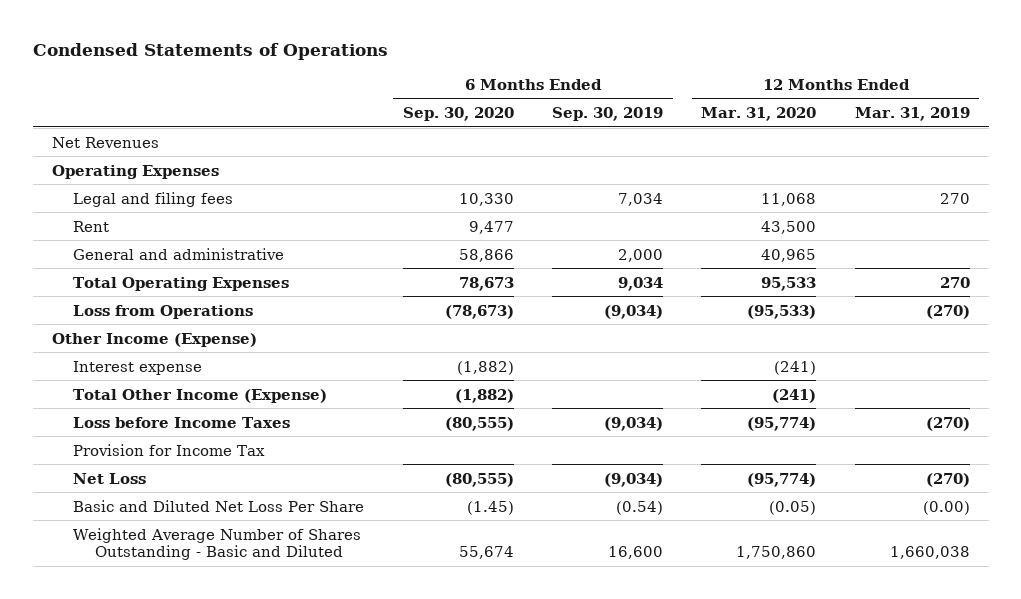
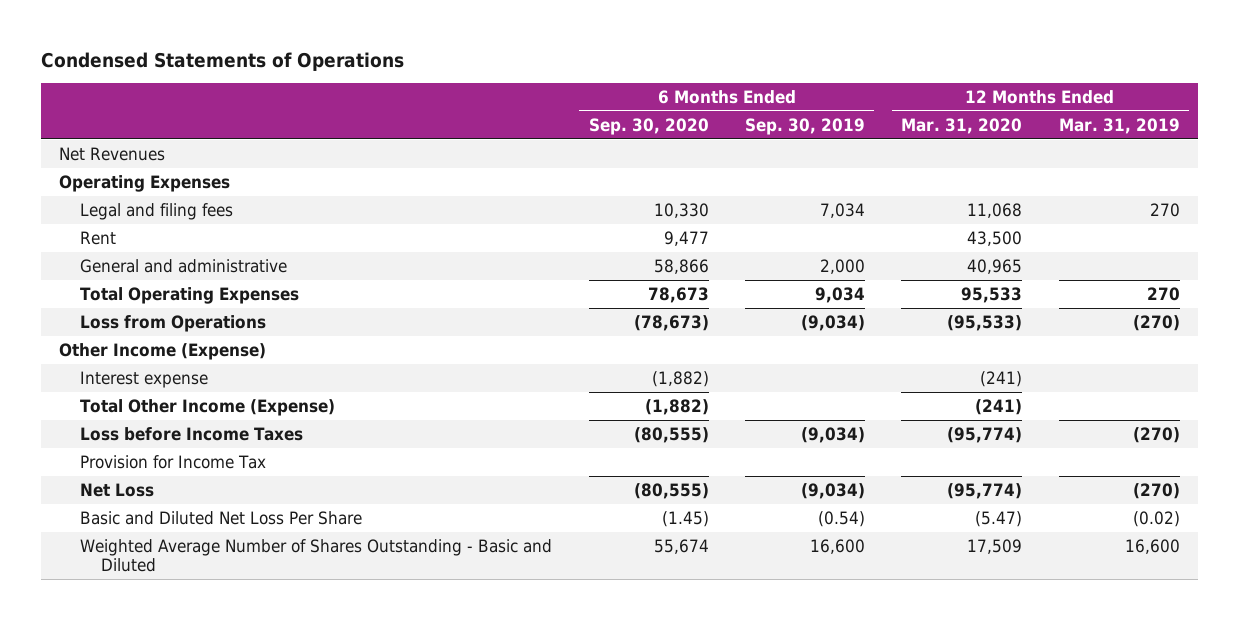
- Basic and Diluted Net Loss Per Share | (1.45) | (0.54) | (0.05) | (0.00)
- Weighted Average Number of Shares Outstanding - Basic and Diluted | 55,674 | 16,600 | 1,750,860 | 1,660,038
+ Basic and Diluted Net Loss Per Share | (1.45) | (0.54) | (5.47) | (0.02)
+ Weighted Average Number of Shares Outstanding - Basic and Diluted | 55,674 | 16,600 | 17,509 | 16,600

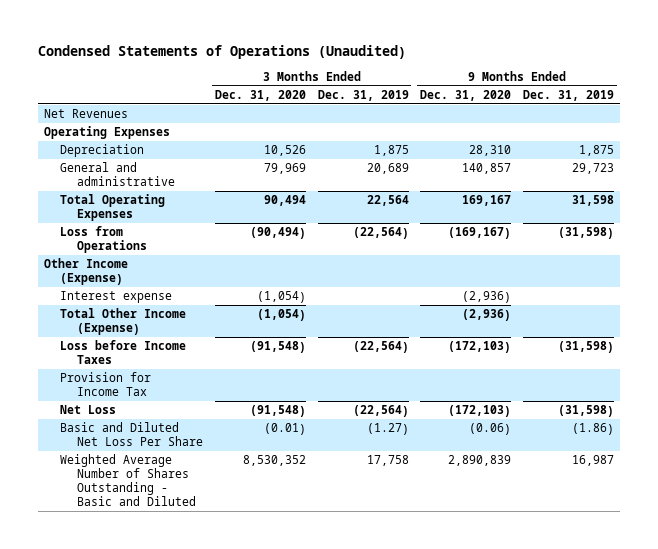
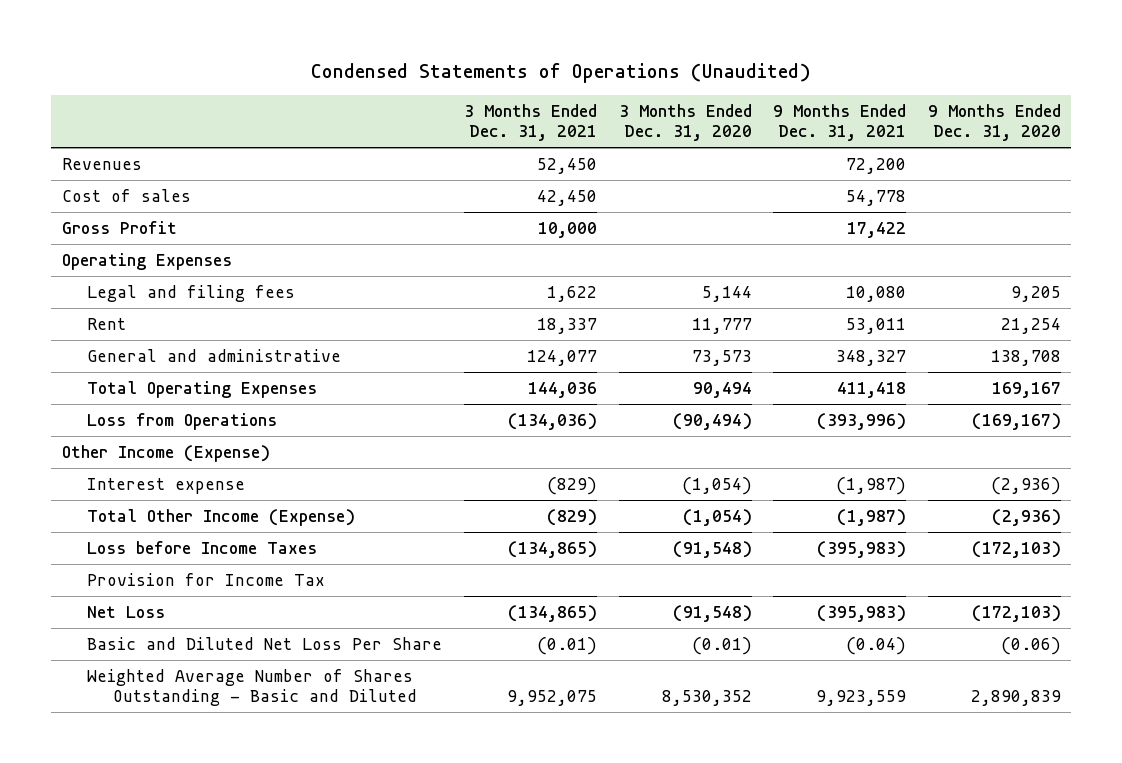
- | 3 Months Ended Dec. 31, 2020 | 3 Months Ended Dec. 31, 2019 | 9 Months Ended Dec. 31, 2020 | 9 Months Ended Dec. 31, 2019
+ | 3 Months Ended Dec. 31, 2021 | 3 Months Ended Dec. 31, 2020 | 9 Months Ended Dec. 31, 2021 | 9 Months Ended Dec. 31, 2020
- Net Revenues
+ Revenues | 52,450 | | 72,200 |
+ Cost of sales | 42,450 | | 54,778 |
+ Gross Profit | 10,000 | | 17,422 |
- Depreciation | 10,526 | 1,875 | 28,310 | 1,875
- General and administrative | 79,969 | 20,689 | 140,857 | 29,723
+ Legal and filing fees | 1,622 | 5,144 | 10,080 | 9,205
+ Rent | 18,337 | 11,777 | 53,011 | 21,254
+ General and administrative | 124,077 | 73,573 | 348,327 | 138,708

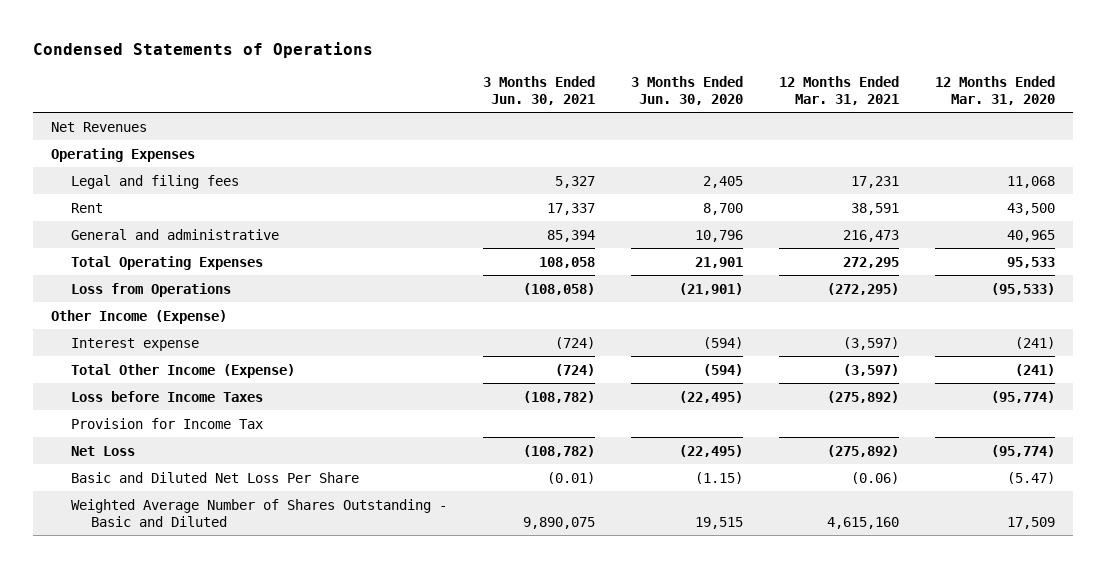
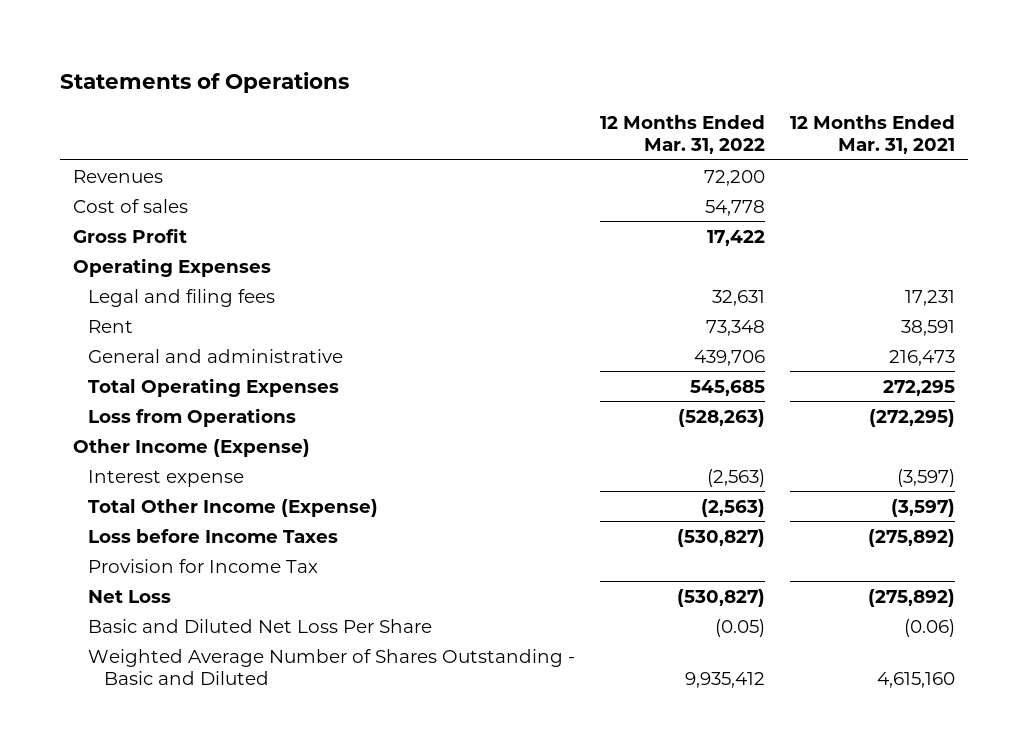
- Condensed Statements of Operations
+ Statements of Operations
- | 3 Months Ended Jun. 30, 2021 | 3 Months Ended Jun. 30, 2020 | 12 Months Ended Mar. 31, 2021 | 12 Months Ended Mar. 31, 2020
+ | 12 Months Ended Mar. 31, 2022 | 12 Months Ended Mar. 31, 2021
- Net Revenues
+ Revenues | 72,200 |
+ Cost of sales | 54,778 |
+ Gross Profit | 17,422 |

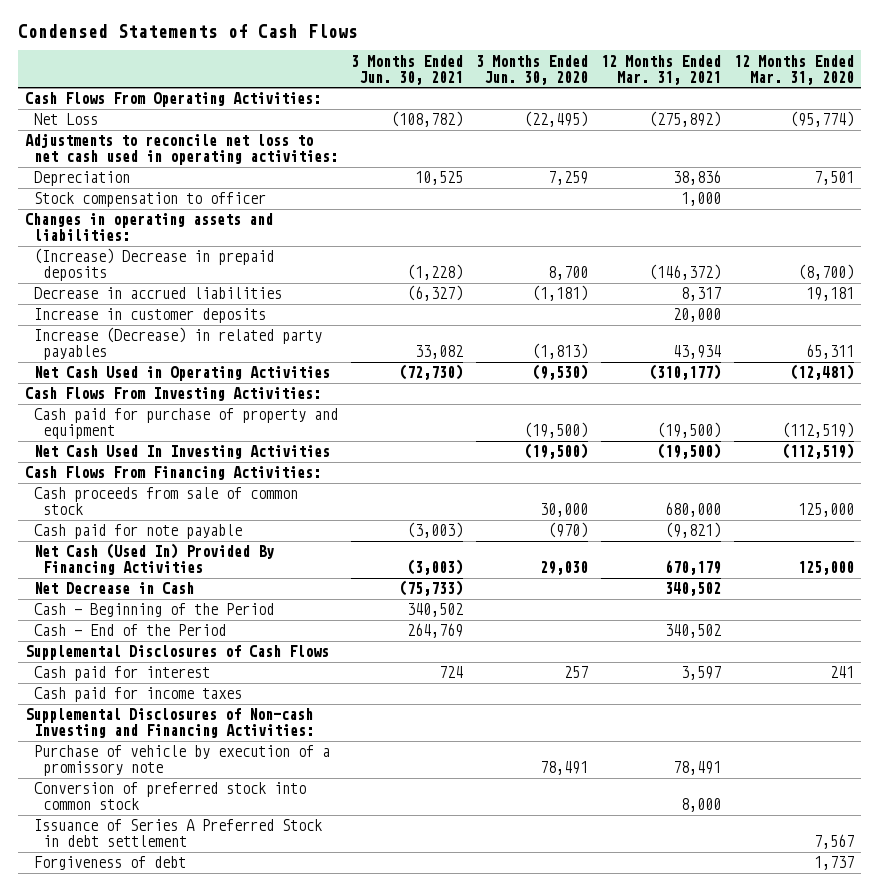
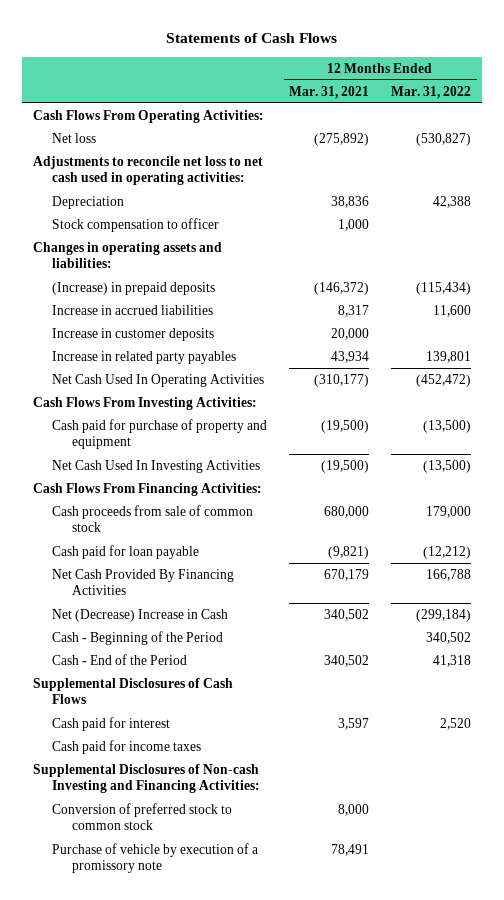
- Condensed Statements of Cash Flows
+ Statements of Cash Flows
- | 3 Months Ended Jun. 30, 2021 | 3 Months Ended Jun. 30, 2020 | 12 Months Ended Mar. 31, 2021 | 12 Months Ended Mar. 31, 2020
+ | 12 Months Ended Mar. 31, 2021 | 12 Months Ended Mar. 31, 2022
- Net Loss | (108,782) | (22,495) | (275,892) | (95,774)
+ Net loss | (275,892) | (530,827)
- (Increase) Decrease in prepaid deposits | (1,228) | 8,700 | (146,372) | (8,700)
- Decrease in accrued liabilities | (6,327) | (1,181) | 8,317 | 19,181
+ (Increase) in prepaid deposits | (146,372) | (115,434)
+ Increase in accrued liabilities | 8,317 | 11,600
- Increase (Decrease) in related party payables | 33,082 | (1,813) | 43,934 | 65,311
- Net Cash Used in Operating Activities | (72,730) | (9,530) | (310,177) | (12,481)
+ Increase in related party payables | 43,934 | 139,801
+ Net Cash Used In Operating Activities | (310,177) | (452,472)
- Cash paid for note payable | (3,003) | (970) | (9,821) |
- Net Cash (Used In) Provided By Financing Activities | (3,003) | 29,030 | 670,179 | 125,000
- Net Decrease in Cash | (75,733) | | 340,502 |
+ Cash paid for loan payable | (9,821) | (12,212)
+ Net Cash Provided By Financing Activities | 670,179 | 166,788
+ Net (Decrease) Increase in Cash | 340,502 | (299,184)
+ Conversion of preferred stock to common stock | 8,000 |
- Conversion of preferred stock into common stock | | | 8,000 |
- Issuance of Series A Preferred Stock in debt settlement | | | | 7,567
- Forgiveness of debt | | | | 1,737

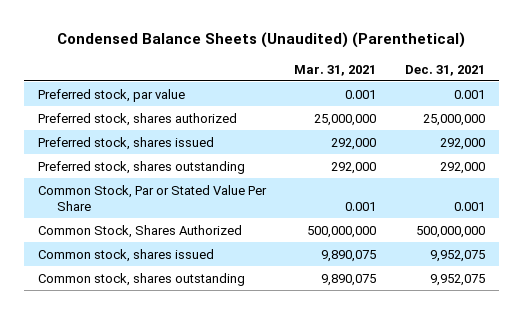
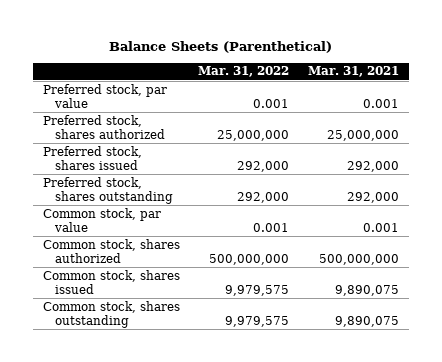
- Condensed Balance Sheets (Unaudited) (Parenthetical)
+ Balance Sheets (Parenthetical)
- | Mar. 31, 2021 | Dec. 31, 2021
+ | Mar. 31, 2022 | Mar. 31, 2021
- Common Stock, Par or Stated Value Per Share | 0.001 | 0.001
- Common Stock, Shares Authorized | 500,000,000 | 500,000,000
+ Common stock, par value | 0.001 | 0.001
+ Common stock, shares authorized | 500,000,000 | 500,000,000

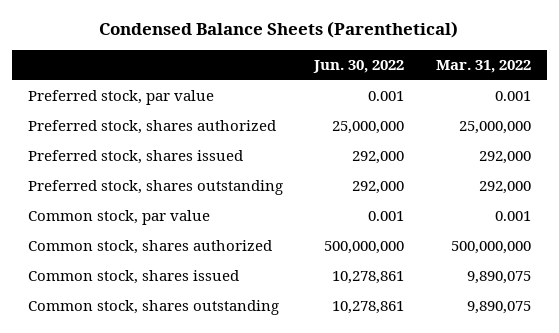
- Balance Sheets (Parenthetical)
+ Condensed Balance Sheets (Parenthetical)
- | Mar. 31, 2022 | Mar. 31, 2021
+ | Jun. 30, 2022 | Mar. 31, 2022
- Common stock, shares issued | 9,979,575 | 9,890,075
- Common stock, shares outstanding | 9,979,575 | 9,890,075
+ Common stock, shares issued | 10,278,861 | 9,890,075
+ Common stock, shares outstanding | 10,278,861 | 9,890,075

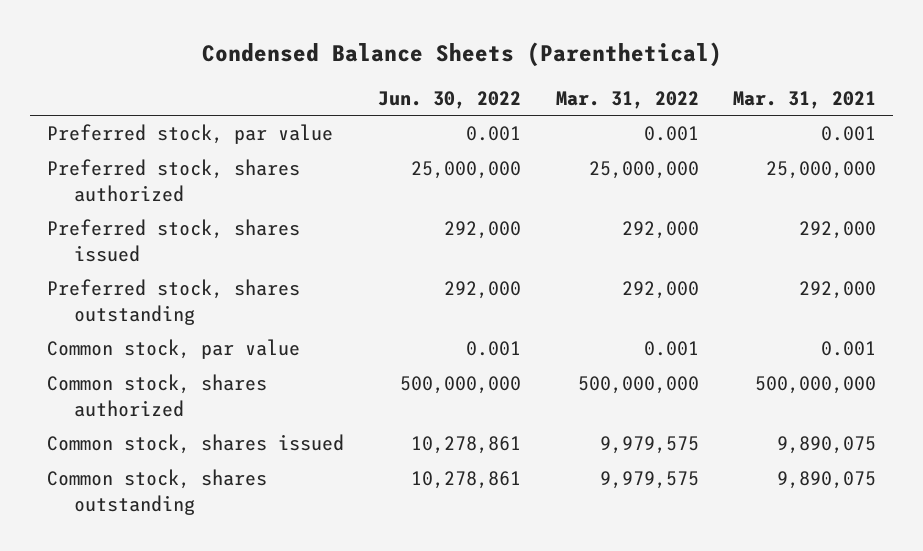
- | Jun. 30, 2022 | Mar. 31, 2022
+ | Jun. 30, 2022 | Mar. 31, 2022 | Mar. 31, 2021
- Common stock, shares issued | 10,278,861 | 9,890,075
- Common stock, shares outstanding | 10,278,861 | 9,890,075
+ Common stock, shares issued | 10,278,861 | 9,979,575 | 9,890,075
+ Common stock, shares outstanding | 10,278,861 | 9,979,575 | 9,890,075

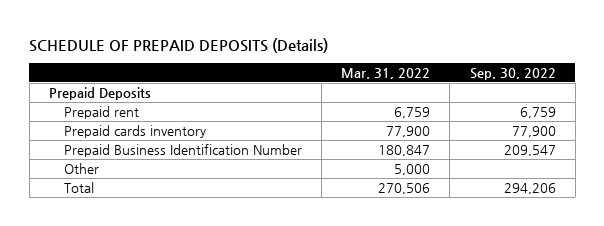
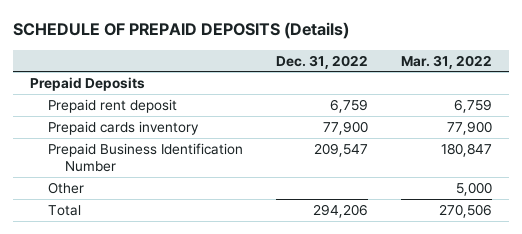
- | Mar. 31, 2022 | Sep. 30, 2022
+ | Dec. 31, 2022 | Mar. 31, 2022
- Prepaid rent | 6,759 | 6,759
+ Prepaid rent deposit | 6,759 | 6,759

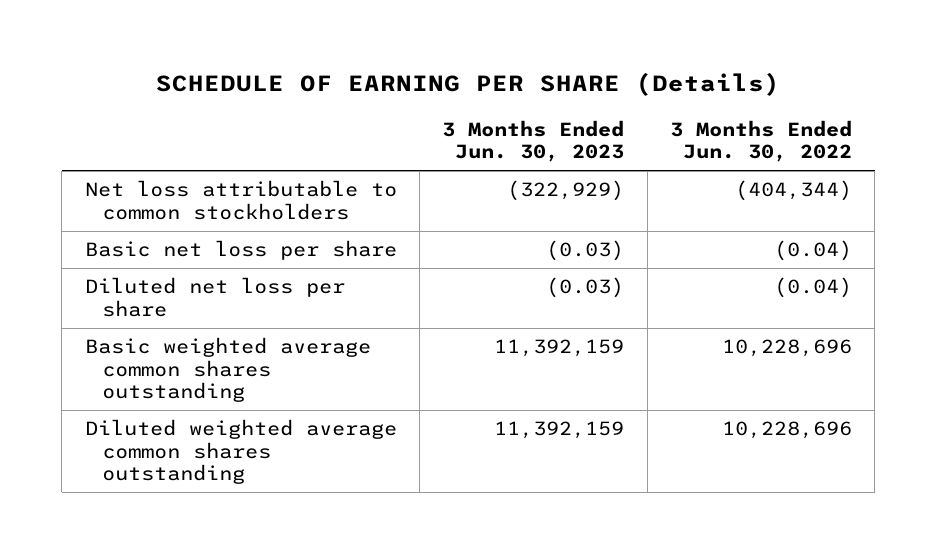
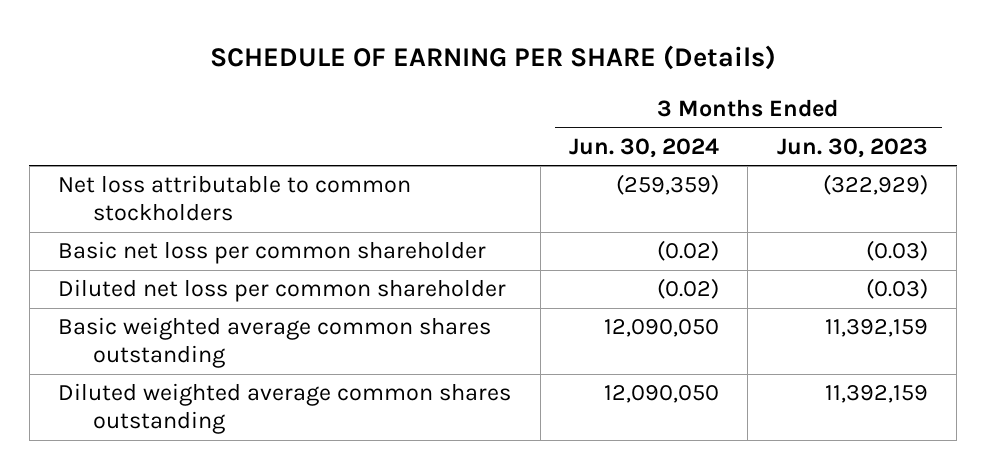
- | 3 Months Ended Jun. 30, 2023 | 3 Months Ended Jun. 30, 2022
+ | 3 Months Ended Jun. 30, 2024 | 3 Months Ended Jun. 30, 2023
- Basic net loss per share | (0.03) | (0.04)
- Diluted net loss per share | (0.03) | (0.04)
+ Basic net loss per common shareholder | (0.02) | (0.03)
+ Diluted net loss per common shareholder | (0.02) | (0.03)

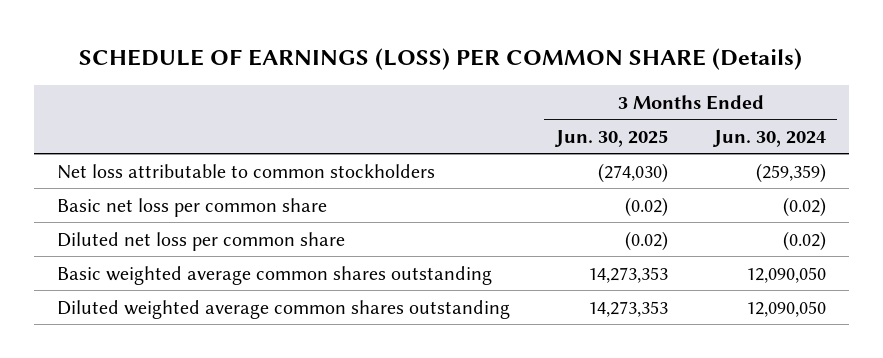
- SCHEDULE OF EARNING PER SHARE (Details)
+ SCHEDULE OF EARNINGS (LOSS) PER COMMON SHARE (Details)
- | 3 Months Ended Jun. 30, 2024 | 3 Months Ended Jun. 30, 2023
+ | 3 Months Ended Jun. 30, 2025 | 3 Months Ended Jun. 30, 2024
- Basic net loss per common shareholder | (0.02) | (0.03)
- Diluted net loss per common shareholder | (0.02) | (0.03)
+ Basic net loss per common share | (0.02) | (0.02)
+ Diluted net loss per common share | (0.02) | (0.02)

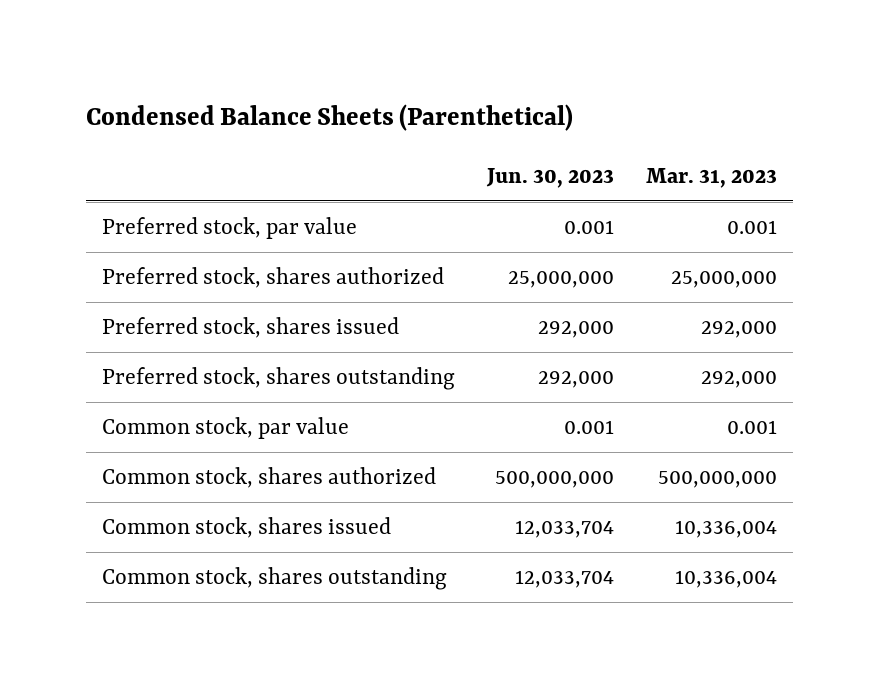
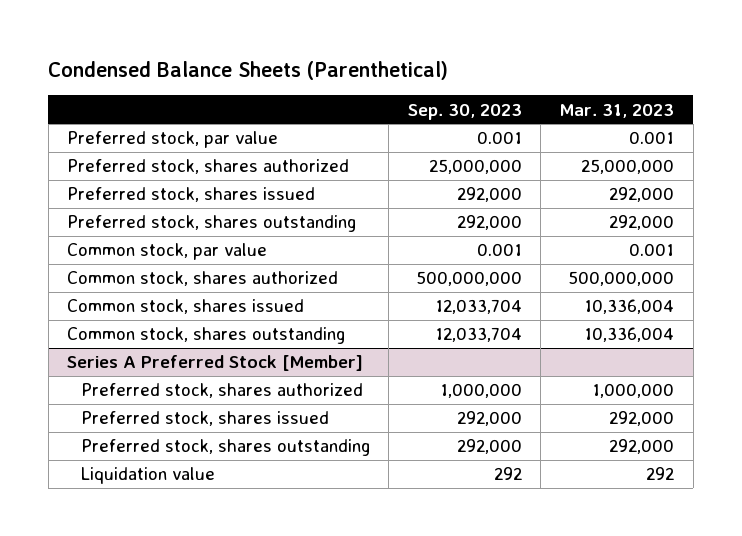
- | Jun. 30, 2023 | Mar. 31, 2023
+ | Sep. 30, 2023 | Mar. 31, 2023
+ Series A Preferred Stock [Member]
+ Preferred stock, shares authorized | 1,000,000 | 1,000,000
+ Preferred stock, shares issued | 292,000 | 292,000
+ Preferred stock, shares outstanding | 292,000 | 292,000
+ Liquidation value | 292 | 292

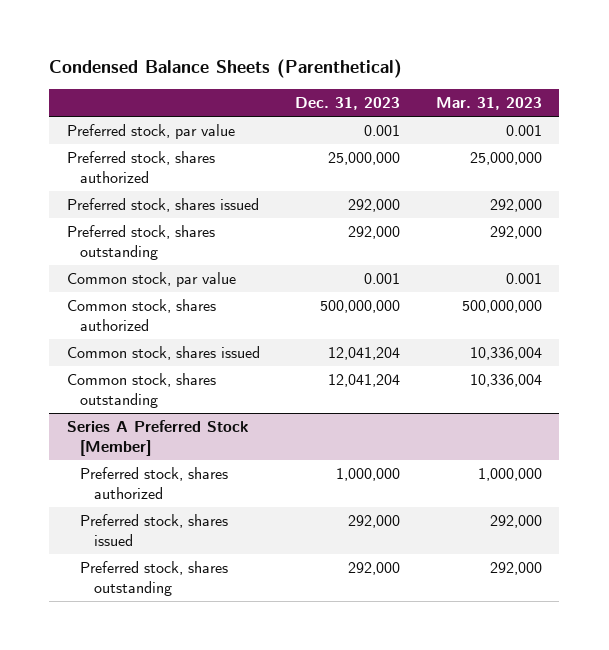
- | Sep. 30, 2023 | Mar. 31, 2023
+ | Dec. 31, 2023 | Mar. 31, 2023
@ Series A Preferred Stock [Member]
- Liquidation value | 292 | 292

